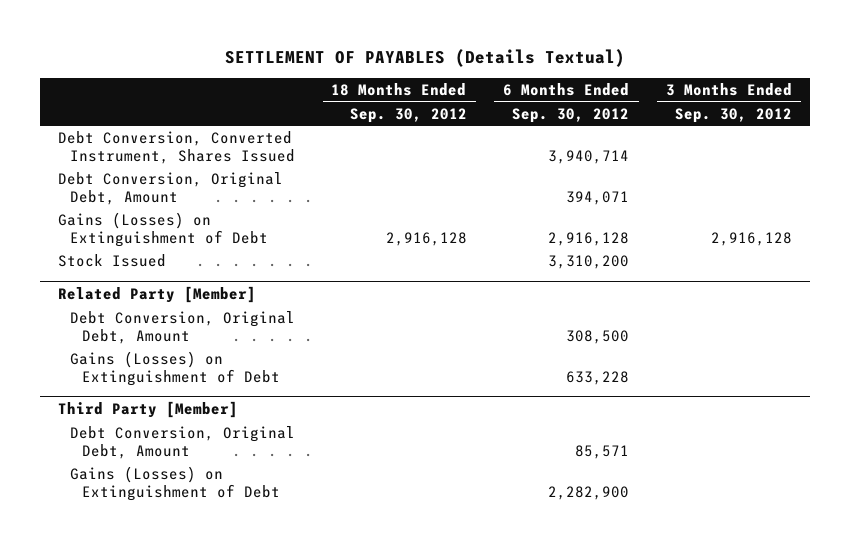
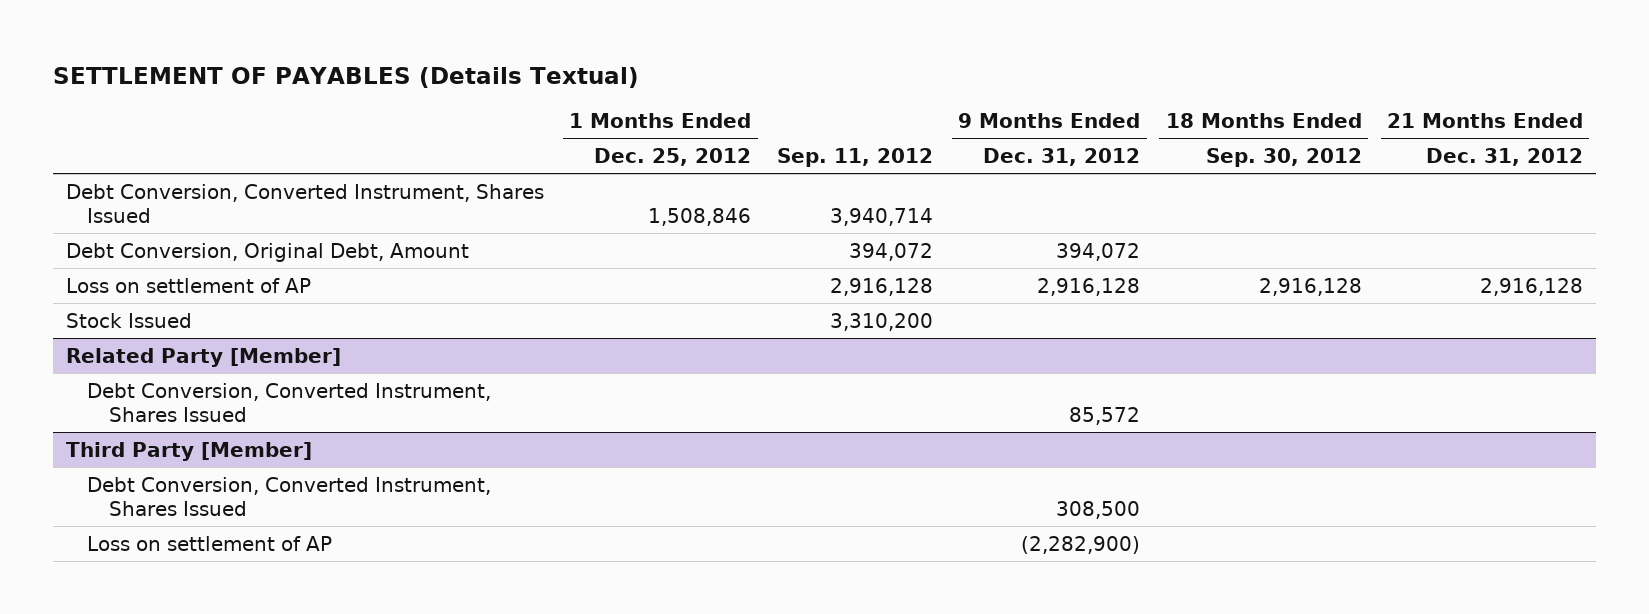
- | 18 Months Ended Sep. 30, 2012 | 6 Months Ended Sep. 30, 2012 | 3 Months Ended Sep. 30, 2012
+ | 1 Months Ended Dec. 25, 2012 | Sep. 11, 2012 | 9 Months Ended Dec. 31, 2012 | 18 Months Ended Sep. 30, 2012 | 21 Months Ended Dec. 31, 2012
- Gains (Losses) on Extinguishment of Debt | 2,916,128 | 2,916,128 | 2,916,128
+ Loss on settlement of AP | | 2,916,128 | 2,916,128 | 2,916,128 | 2,916,128
@ Related Party [Member]
- Debt Conversion, Original Debt, Amount | | 308,500 |
- Gains (Losses) on Extinguishment of Debt | | 633,228 |
+ Debt Conversion, Converted Instrument, Shares Issued | | | 85,572 | |
@ Third Party [Member]
- Debt Conversion, Original Debt, Amount | | 85,571 |
- Gains (Losses) on Extinguishment of Debt | | 2,282,900 |
+ Debt Conversion, Converted Instrument, Shares Issued | | | 308,500 | |
+ Loss on settlement of AP | | | (2,282,900) | |

